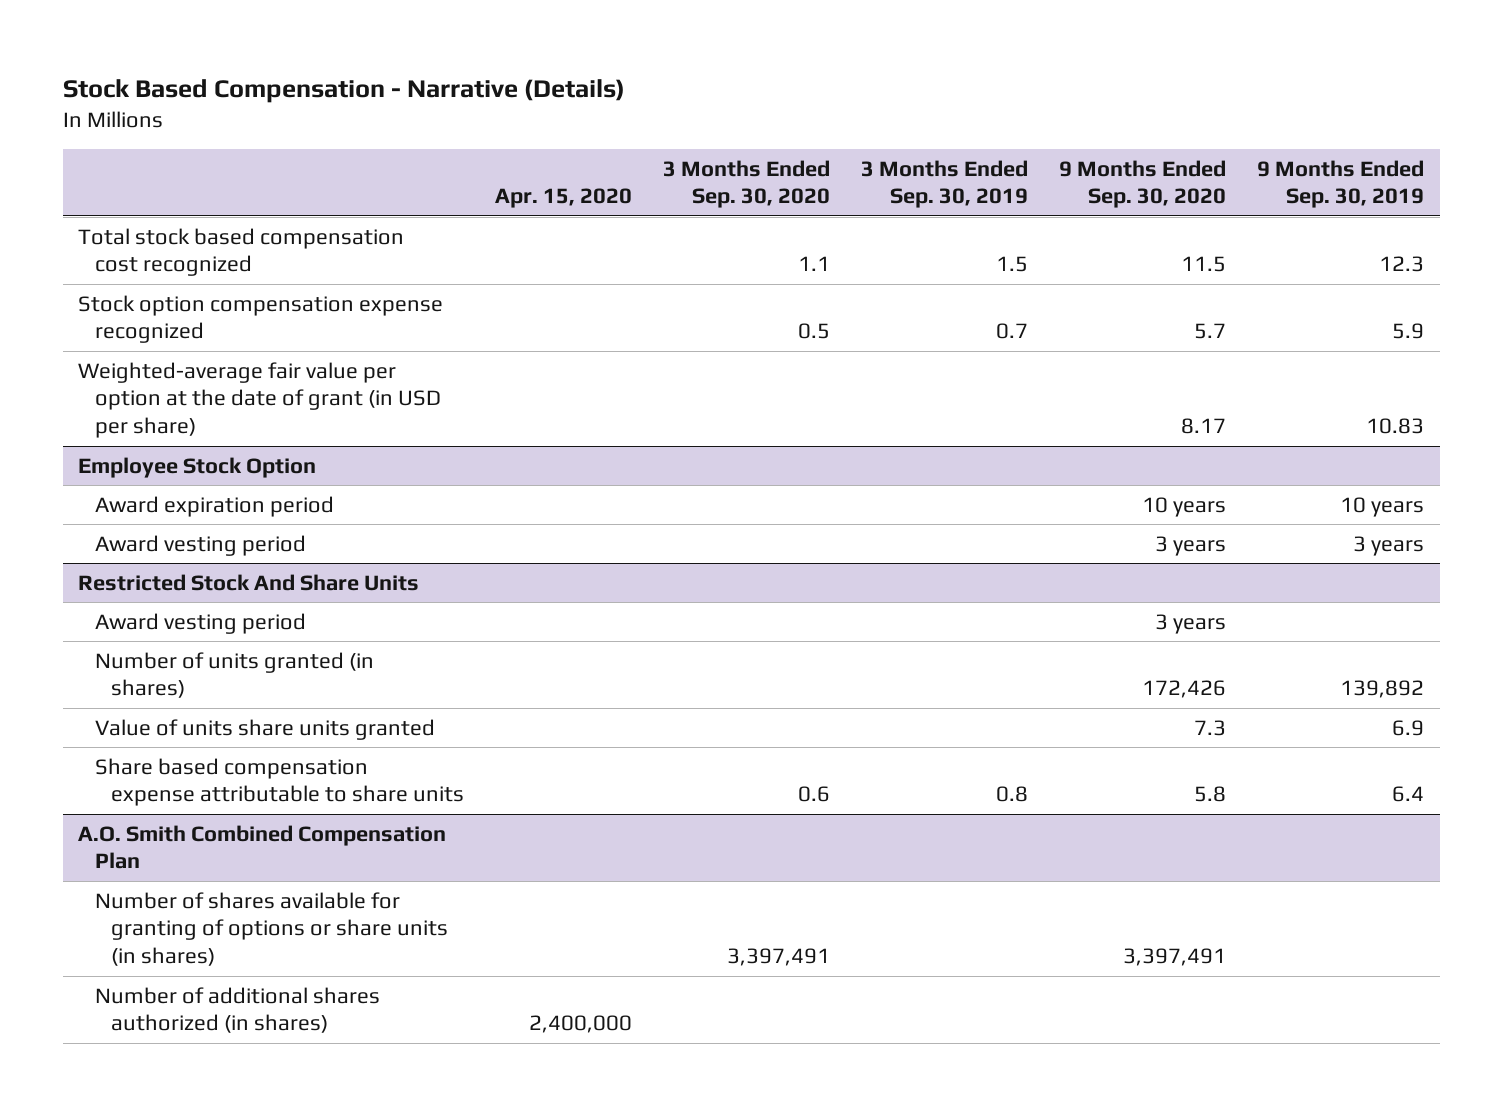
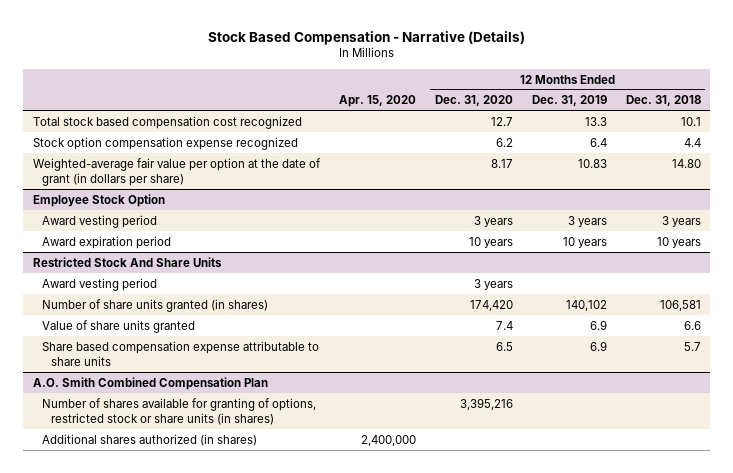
- | Apr. 15, 2020 | 3 Months Ended Sep. 30, 2020 | 3 Months Ended Sep. 30, 2019 | 9 Months Ended Sep. 30, 2020 | 9 Months Ended Sep. 30, 2019
+ | Apr. 15, 2020 | 12 Months Ended Dec. 31, 2020 | 12 Months Ended Dec. 31, 2019 | 12 Months Ended Dec. 31, 2018
- Weighted-average fair value per option at the date of grant (in USD per share) | | | | 8.17 | 10.83
+ Weighted-average fair value per option at the date of grant (in dollars per share) | | 8.17 | 10.83 | 14.80
@ Employee Stock Option
moved down: Award expiration period | | 10 years | 10 years | 10 years
@ Restricted Stock And Share Units
- Number of units granted (in shares) | | | | 172,426 | 139,892
- Value of units share units granted | | | | 7.3 | 6.9
+ Number of share units granted (in shares) | | 174,420 | 140,102 | 106,581
+ Value of share units granted | | 7.4 | 6.9 | 6.6
@ A.O. Smith Combined Compensation Plan
- Number of shares available for granting of options or share units (in shares) | | 3,397,491 | | 3,397,491 |
- Number of additional shares authorized (in shares) | 2,400,000 | | | |
+ Number of shares available for granting of options, restricted stock or share units (in shares) | | 3,395,216 | |
+ Additional shares authorized (in shares) | 2,400,000 | | |

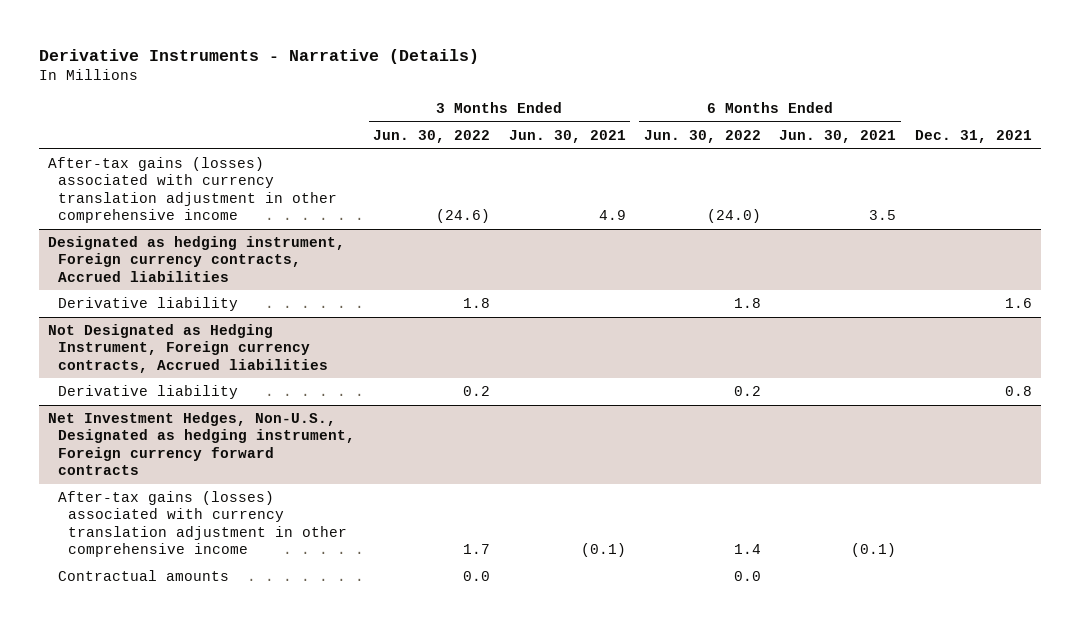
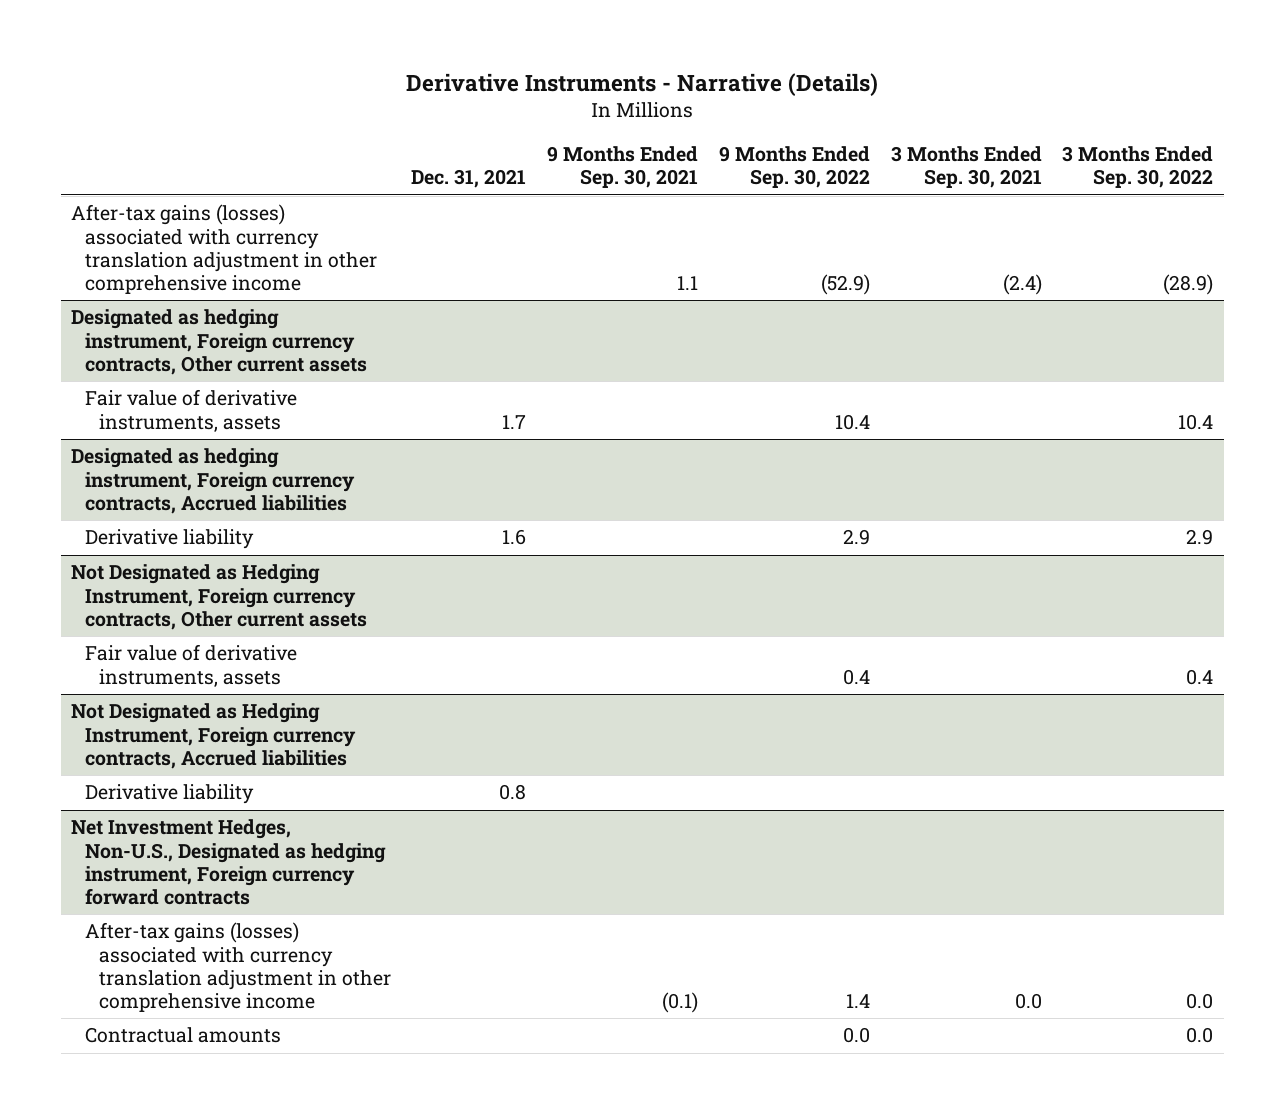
- | 3 Months Ended Jun. 30, 2022 | 3 Months Ended Jun. 30, 2021 | 6 Months Ended Jun. 30, 2022 | 6 Months Ended Jun. 30, 2021 | Dec. 31, 2021
+ | Dec. 31, 2021 | 9 Months Ended Sep. 30, 2021 | 9 Months Ended Sep. 30, 2022 | 3 Months Ended Sep. 30, 2021 | 3 Months Ended Sep. 30, 2022
+ Designated as hedging instrument, Foreign currency contracts, Other current assets
+ Fair value of derivative instruments, assets | 1.7 | | 10.4 | | 10.4
+ Not Designated as Hedging Instrument, Foreign currency contracts, Other current assets
+ Fair value of derivative instruments, assets | | | 0.4 | | 0.4

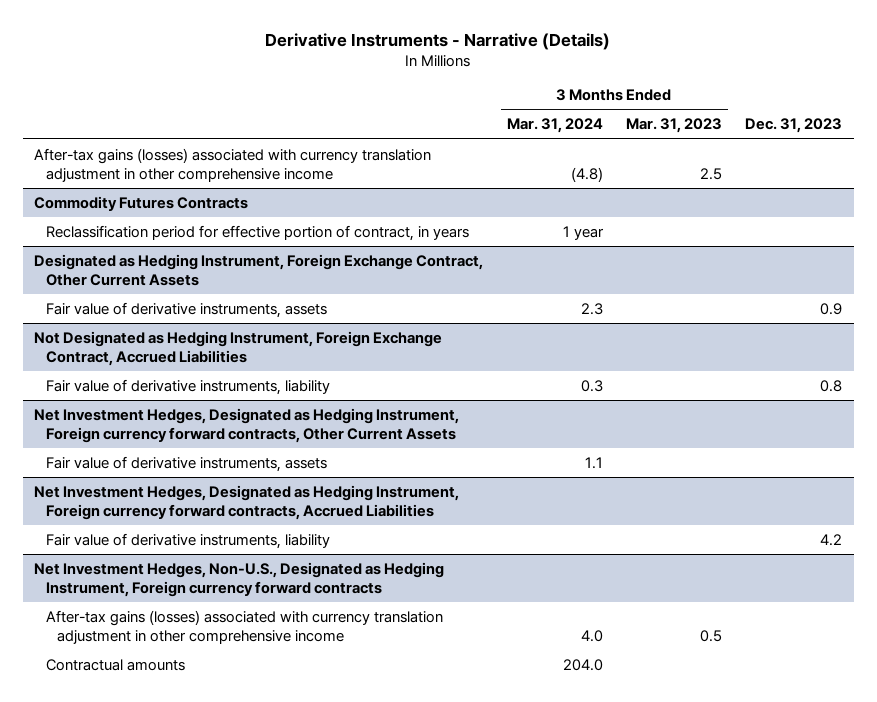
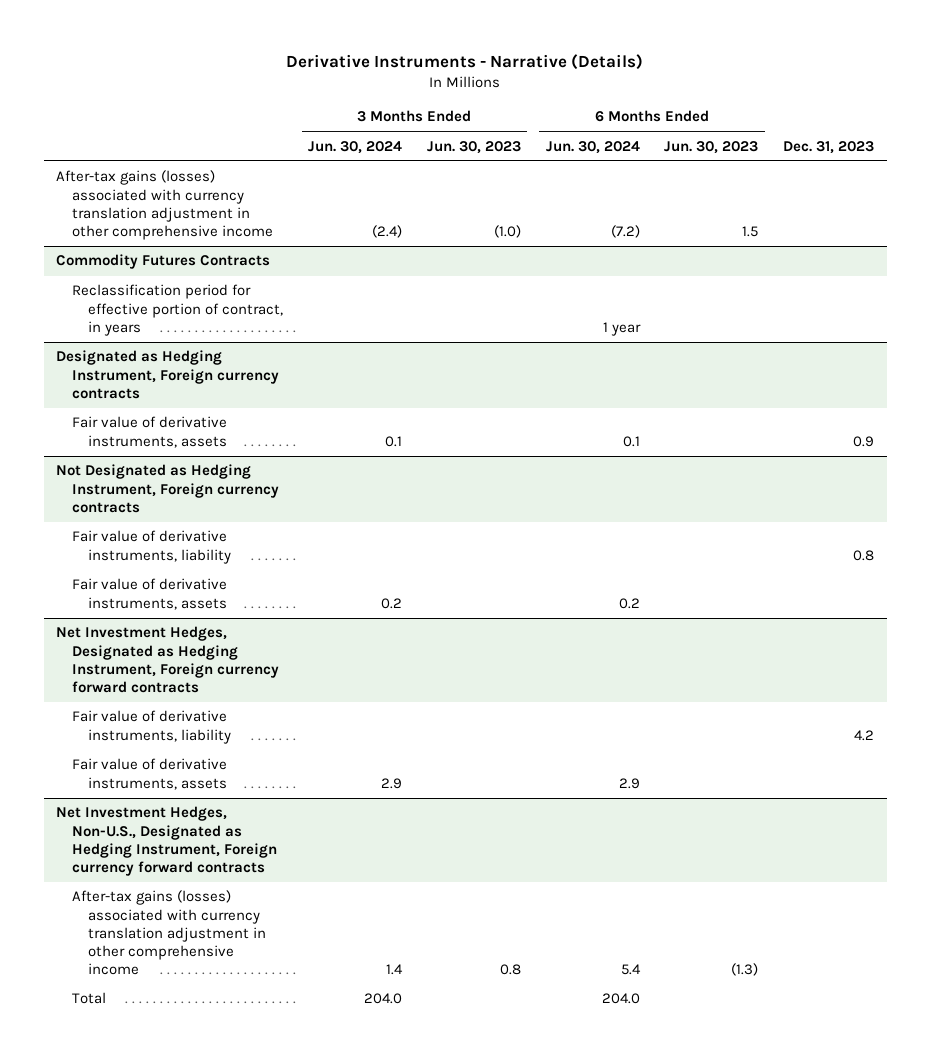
- | 3 Months Ended Mar. 31, 2024 | 3 Months Ended Mar. 31, 2023 | Dec. 31, 2023
+ | 3 Months Ended Jun. 30, 2024 | 3 Months Ended Jun. 30, 2023 | 6 Months Ended Jun. 30, 2024 | 6 Months Ended Jun. 30, 2023 | Dec. 31, 2023
- Designated as Hedging Instrument, Foreign Exchange Contract, Other Current Assets
+ Designated as Hedging Instrument, Foreign currency contracts
- Not Designated as Hedging Instrument, Foreign Exchange Contract, Accrued Liabilities
+ Not Designated as Hedging Instrument, Foreign currency contracts
- Net Investment Hedges, Designated as Hedging Instrument, Foreign currency forward contracts, Other Current Assets
- Fair value of derivative instruments, assets | 1.1 | |
- Net Investment Hedges, Designated as Hedging Instrument, Foreign currency forward contracts, Accrued Liabilities
+ Fair value of derivative instruments, assets | 0.2 | | 0.2 | |
+ Net Investment Hedges, Designated as Hedging Instrument, Foreign currency forward contracts
+ Fair value of derivative instruments, assets | 2.9 | | 2.9 | |
@ Net Investment Hedges, Non-U.S., Designated as Hedging Instrument, Foreign currency forward contracts
- Contractual amounts | 204.0 | |
+ Total | 204.0 | | 204.0 | |

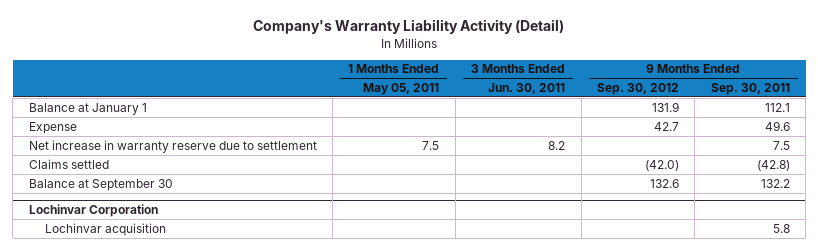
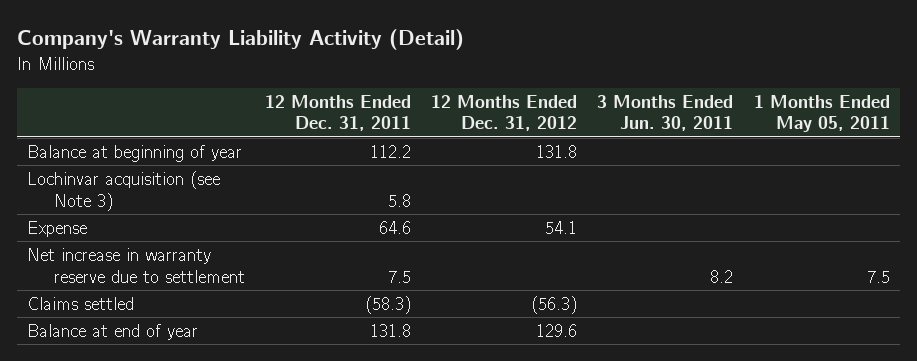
- | 1 Months Ended May 05, 2011 | 3 Months Ended Jun. 30, 2011 | 9 Months Ended Sep. 30, 2012 | 9 Months Ended Sep. 30, 2011
+ | 12 Months Ended Dec. 31, 2011 | 12 Months Ended Dec. 31, 2012 | 3 Months Ended Jun. 30, 2011 | 1 Months Ended May 05, 2011
- Balance at January 1 | | | 131.9 | 112.1
+ Balance at beginning of year | 112.2 | 131.8 | |
+ Lochinvar acquisition (see Note 3) | 5.8 | | |
- Balance at September 30 | | | 132.6 | 132.2
- Lochinvar Corporation
- Lochinvar acquisition | | | | 5.8
+ Balance at end of year | 131.8 | 129.6 | |

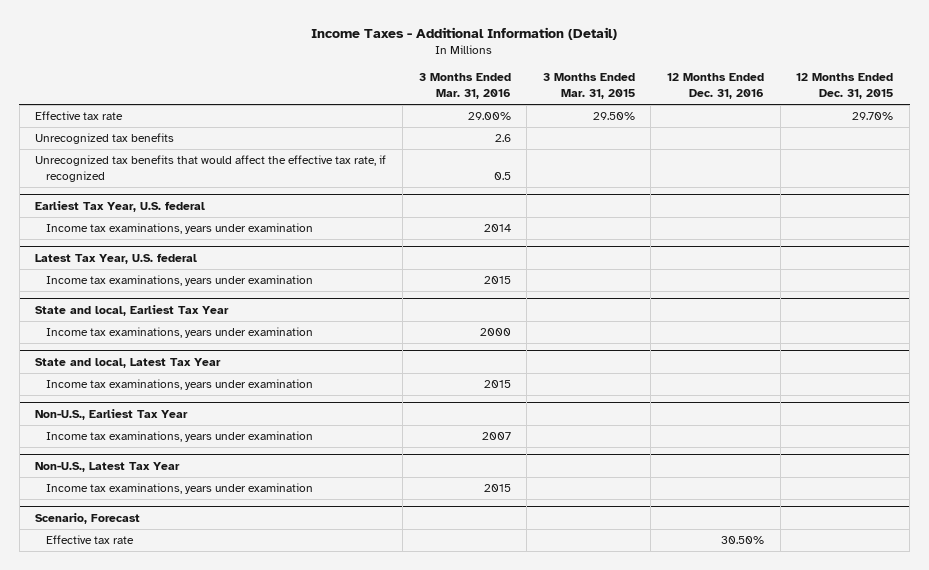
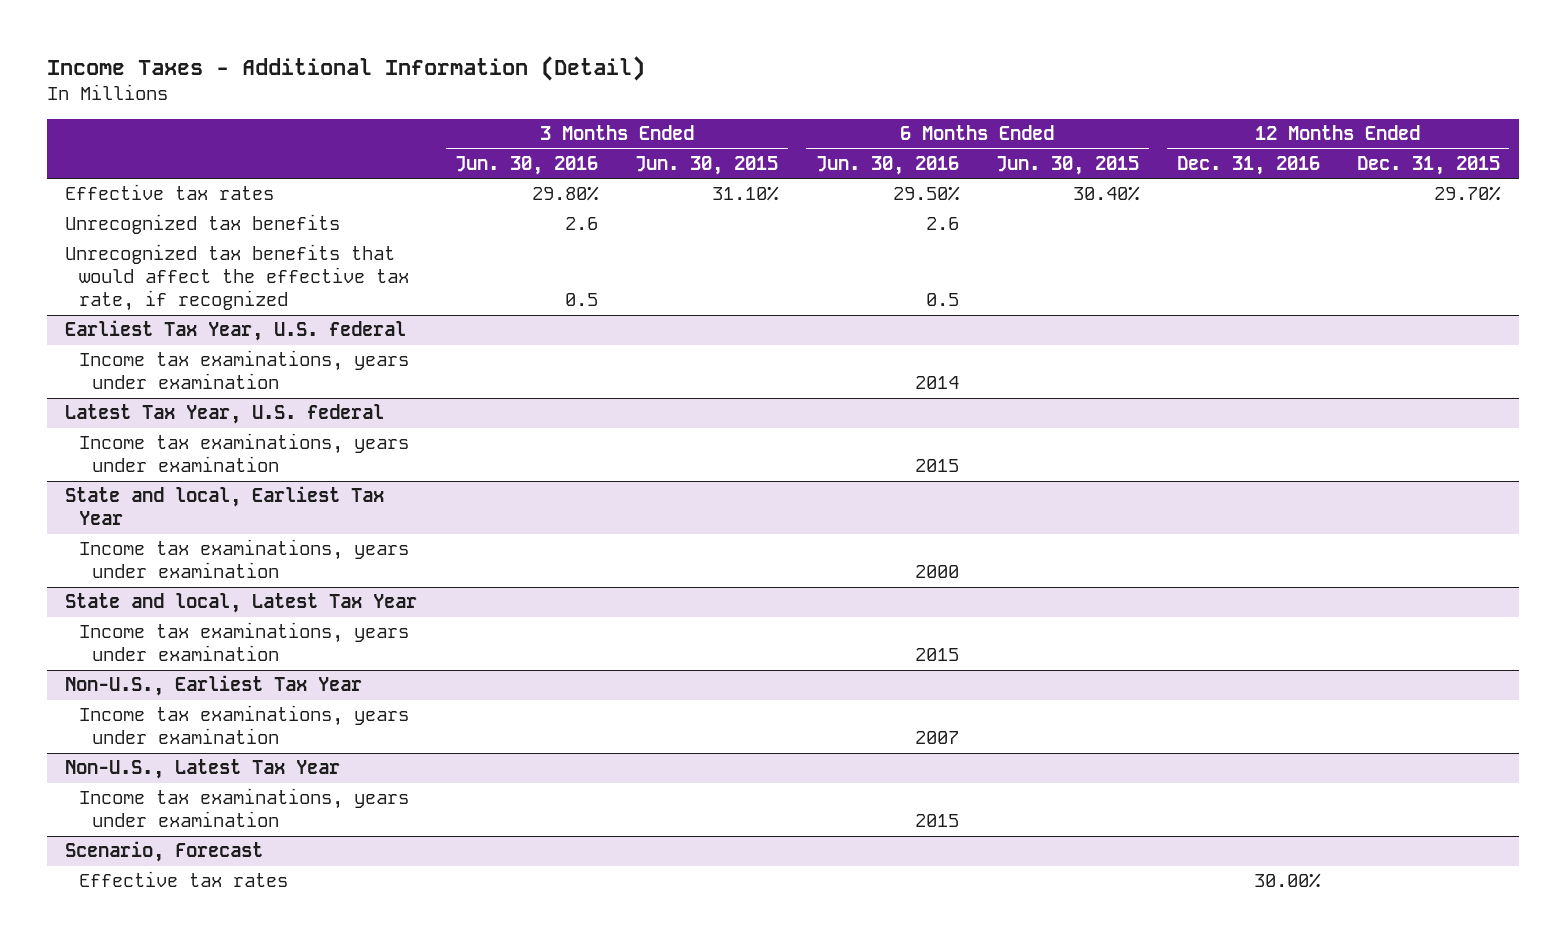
- | 3 Months Ended Mar. 31, 2016 | 3 Months Ended Mar. 31, 2015 | 12 Months Ended Dec. 31, 2016 | 12 Months Ended Dec. 31, 2015
+ | 3 Months Ended Jun. 30, 2016 | 3 Months Ended Jun. 30, 2015 | 6 Months Ended Jun. 30, 2016 | 6 Months Ended Jun. 30, 2015 | 12 Months Ended Dec. 31, 2016 | 12 Months Ended Dec. 31, 2015
- Effective tax rate | 29.00% | 29.50% | | 29.70%
+ Effective tax rates | 29.80% | 31.10% | 29.50% | 30.40% | | 29.70%
@ Scenario, Forecast
- Effective tax rate | | | 30.50% |
+ Effective tax rates | | | | | 30.00% |

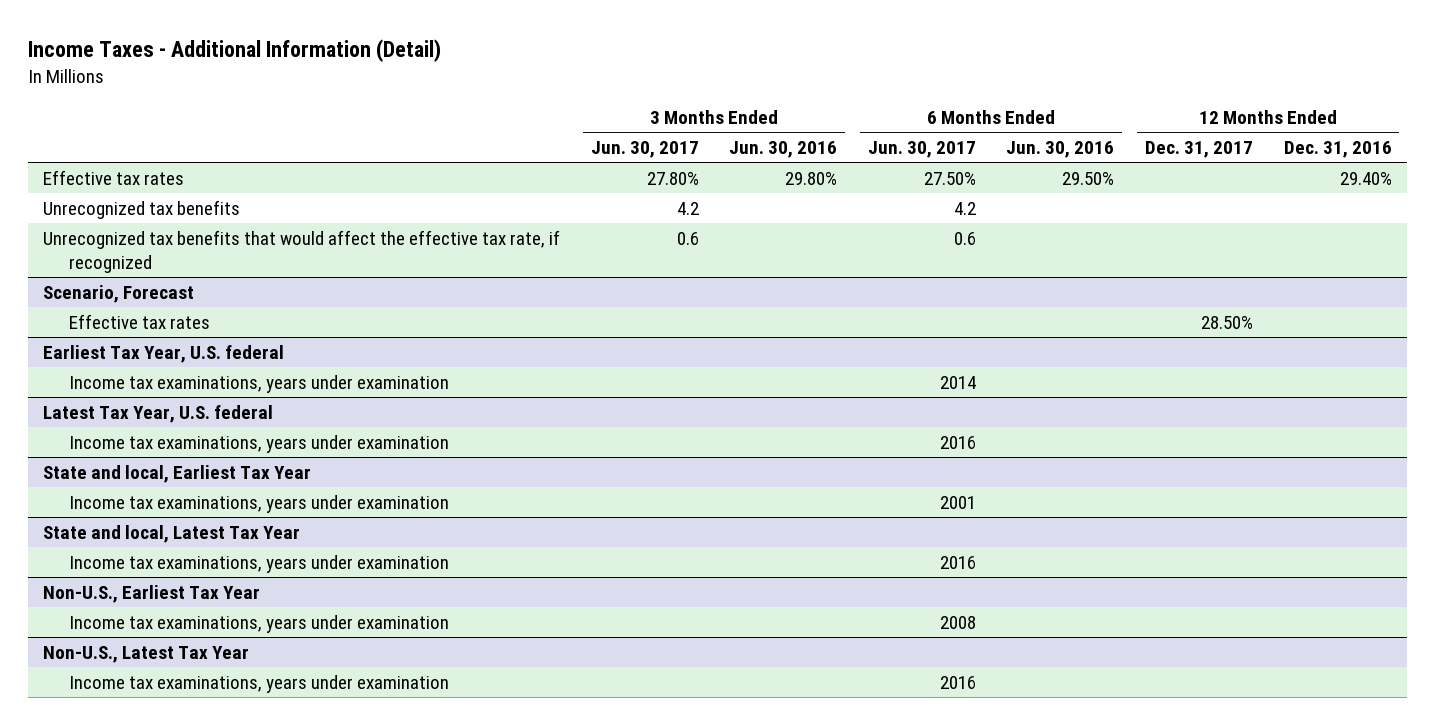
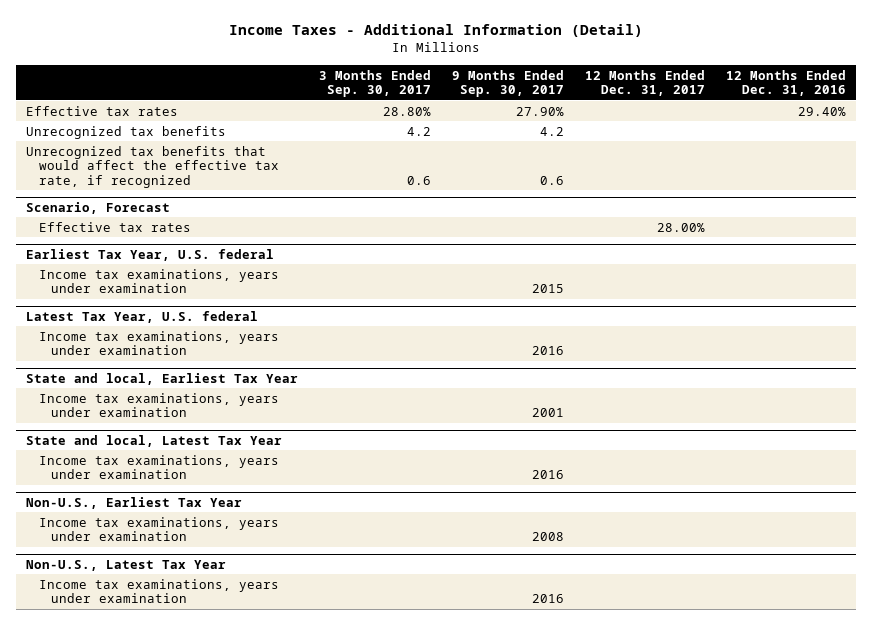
- | 3 Months Ended Jun. 30, 2017 | 3 Months Ended Jun. 30, 2016 | 6 Months Ended Jun. 30, 2017 | 6 Months Ended Jun. 30, 2016 | 12 Months Ended Dec. 31, 2017 | 12 Months Ended Dec. 31, 2016
+ | 3 Months Ended Sep. 30, 2017 | 9 Months Ended Sep. 30, 2017 | 12 Months Ended Dec. 31, 2017 | 12 Months Ended Dec. 31, 2016
@ Scenario, Forecast
- Effective tax rates | | | | | 28.50% |
+ Effective tax rates | | | 28.00% |

